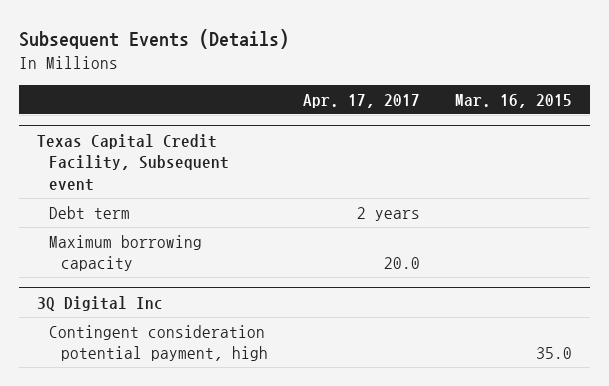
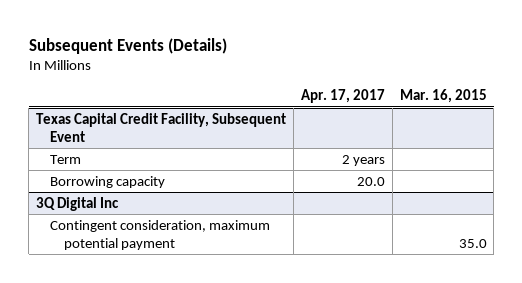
- Texas Capital Credit Facility, Subsequent event
- Debt term | 2 years |
- Maximum borrowing capacity | 20.0 |
+ Texas Capital Credit Facility, Subsequent Event
+ Term | 2 years |
+ Borrowing capacity | 20.0 |
@ 3Q Digital Inc
- Contingent consideration potential payment, high | | 35.0
+ Contingent consideration, maximum potential payment | | 35.0

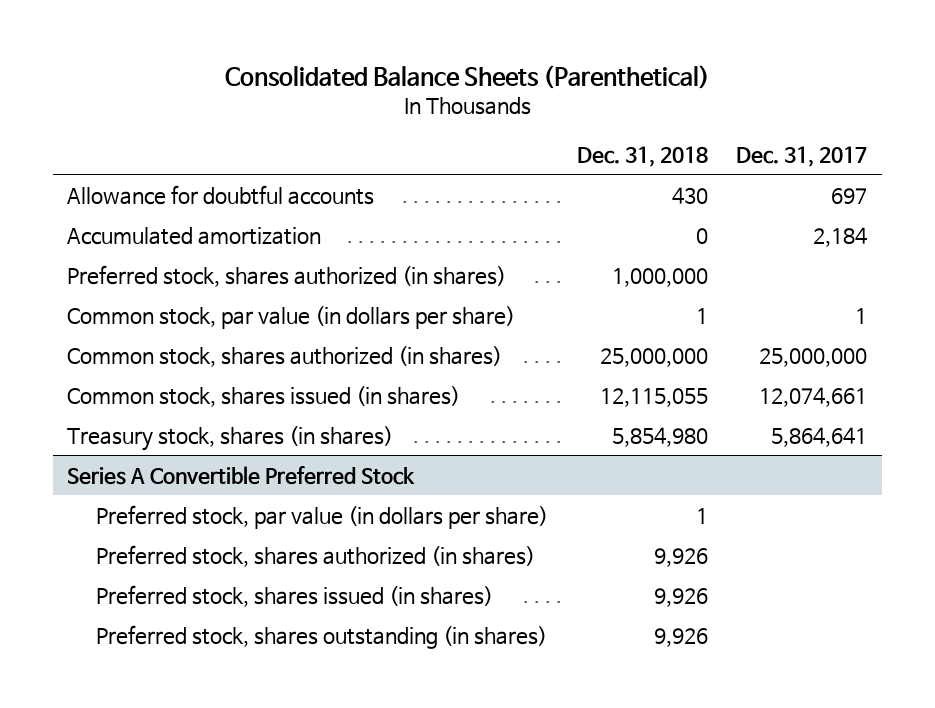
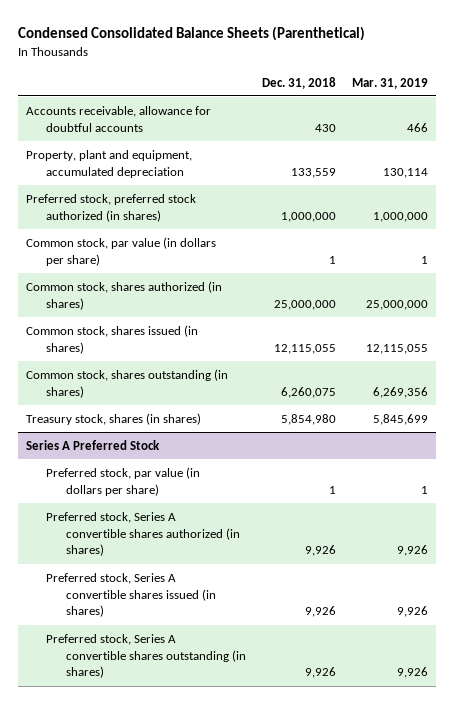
- Consolidated Balance Sheets (Parenthetical)
+ Condensed Consolidated Balance Sheets (Parenthetical)
- | Dec. 31, 2018 | Dec. 31, 2017
+ | Dec. 31, 2018 | Mar. 31, 2019
- Allowance for doubtful accounts | 430 | 697
- Accumulated amortization | 0 | 2,184
- Preferred stock, shares authorized (in shares) | 1,000,000 |
+ Accounts receivable, allowance for doubtful accounts | 430 | 466
+ Property, plant and equipment, accumulated depreciation | 133,559 | 130,114
+ Preferred stock, preferred stock authorized (in shares) | 1,000,000 | 1,000,000
+ Common stock, shares outstanding (in shares) | 6,260,075 | 6,269,356
- Series A Convertible Preferred Stock
+ Series A Preferred Stock
- Preferred stock, shares authorized (in shares) | 9,926 |
- Preferred stock, shares issued (in shares) | 9,926 |
- Preferred stock, shares outstanding (in shares) | 9,926 |
+ Preferred stock, Series A convertible shares authorized (in shares) | 9,926 | 9,926
+ Preferred stock, Series A convertible shares issued (in shares) | 9,926 | 9,926
+ Preferred stock, Series A convertible shares outstanding (in shares) | 9,926 | 9,926

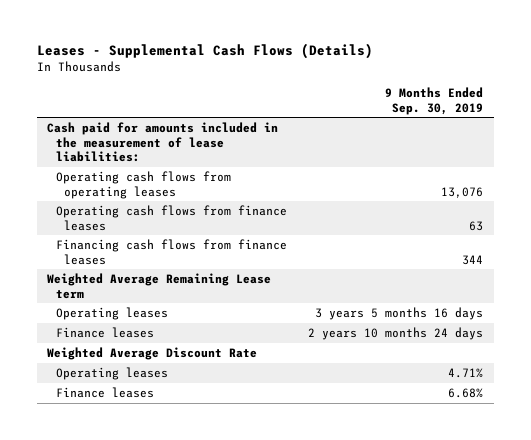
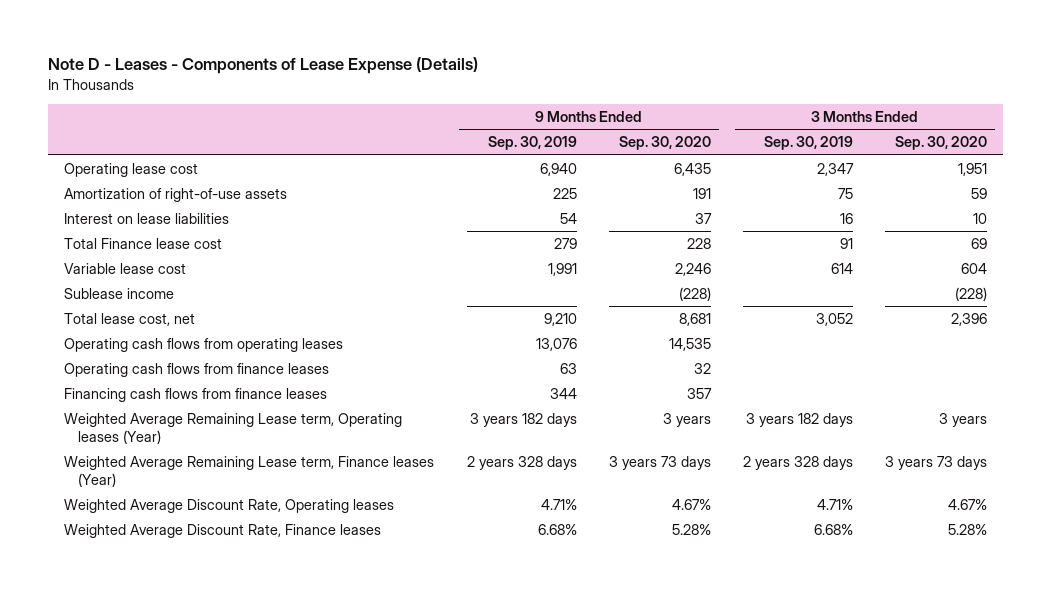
- Leases - Supplemental Cash Flows (Details)
+ Note D - Leases - Components of Lease Expense (Details)
- | 9 Months Ended Sep. 30, 2019
+ | 9 Months Ended Sep. 30, 2019 | 9 Months Ended Sep. 30, 2020 | 3 Months Ended Sep. 30, 2019 | 3 Months Ended Sep. 30, 2020
- Cash paid for amounts included in the measurement of lease liabilities:
+ Operating lease cost | 6,940 | 6,435 | 2,347 | 1,951
+ Amortization of right-of-use assets | 225 | 191 | 75 | 59
+ Interest on lease liabilities | 54 | 37 | 16 | 10
+ Total Finance lease cost | 279 | 228 | 91 | 69
+ Variable lease cost | 1,991 | 2,246 | 614 | 604
+ Sublease income | | (228) | | (228)
+ Total lease cost, net | 9,210 | 8,681 | 3,052 | 2,396
- Weighted Average Remaining Lease term
- Operating leases | 3 years 5 months 16 days
- Finance leases | 2 years 10 months 24 days
- Weighted Average Discount Rate
- Operating leases | 4.71%
- Finance leases | 6.68%
+ Weighted Average Remaining Lease term, Operating leases (Year) | 3 years 182 days | 3 years | 3 years 182 days | 3 years
+ Weighted Average Remaining Lease term, Finance leases (Year) | 2 years 328 days | 3 years 73 days | 2 years 328 days | 3 years 73 days
+ Weighted Average Discount Rate, Operating leases | 4.71% | 4.67% | 4.71% | 4.67%
+ Weighted Average Discount Rate, Finance leases | 6.68% | 5.28% | 6.68% | 5.28%

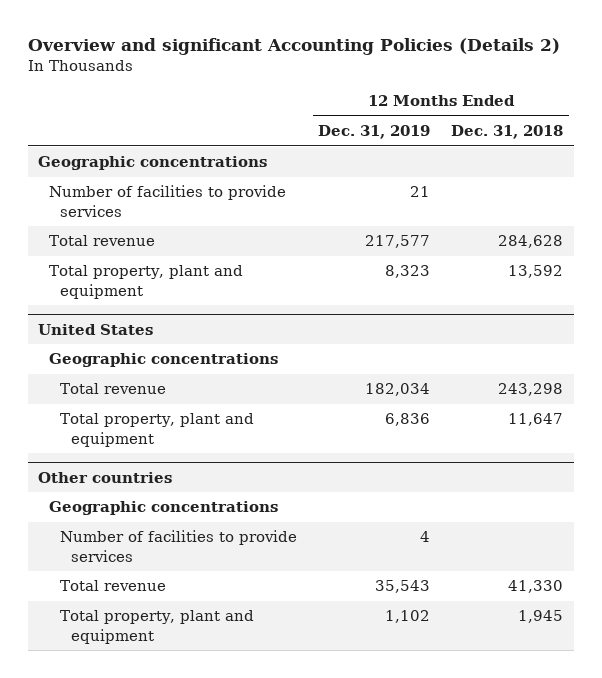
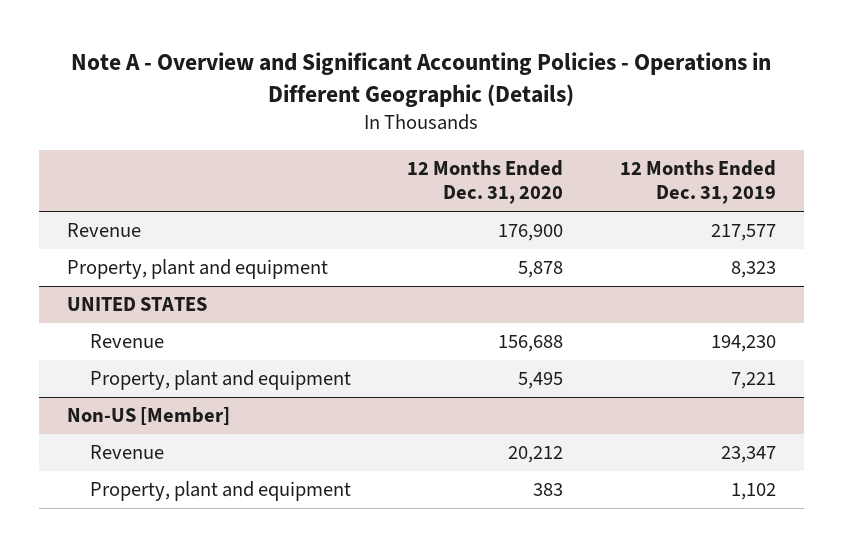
- Overview and significant Accounting Policies (Details 2)
+ Note A - Overview and Significant Accounting Policies - Operations in Different Geographic (Details)
- | 12 Months Ended Dec. 31, 2019 | 12 Months Ended Dec. 31, 2018
+ | 12 Months Ended Dec. 31, 2020 | 12 Months Ended Dec. 31, 2019
- Geographic concentrations
- Number of facilities to provide services | 21 |
- Total revenue | 217,577 | 284,628
- Total property, plant and equipment | 8,323 | 13,592
- United States
- Geographic concentrations
- Total revenue | 182,034 | 243,298
- Total property, plant and equipment | 6,836 | 11,647
- Other countries
- Geographic concentrations
- Number of facilities to provide services | 4 |
- Total revenue | 35,543 | 41,330
- Total property, plant and equipment | 1,102 | 1,945
+ Revenue | 176,900 | 217,577
+ Property, plant and equipment | 5,878 | 8,323
+ UNITED STATES
+ Revenue | 156,688 | 194,230
+ Property, plant and equipment | 5,495 | 7,221
+ Non-US [Member]
+ Revenue | 20,212 | 23,347
+ Property, plant and equipment | 383 | 1,102

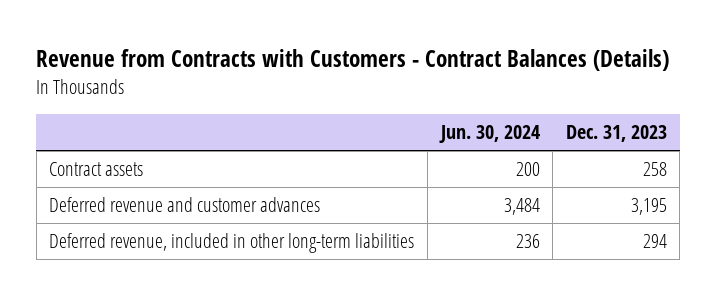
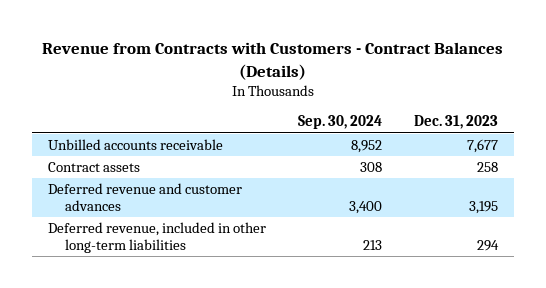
- | Jun. 30, 2024 | Dec. 31, 2023
+ | Sep. 30, 2024 | Dec. 31, 2023
+ Unbilled accounts receivable | 8,952 | 7,677

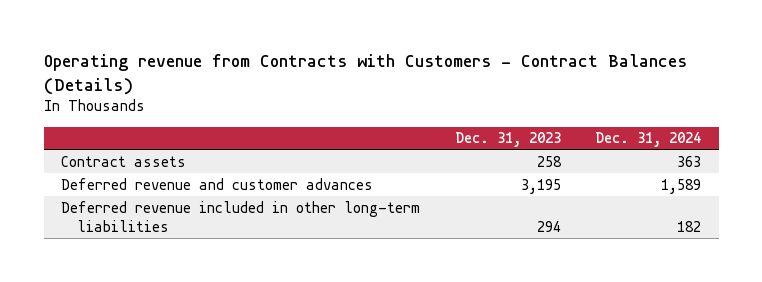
- Revenue from Contracts with Customers - Contract Balances (Details)
+ Operating revenue from Contracts with Customers - Contract Balances (Details)
- | Sep. 30, 2024 | Dec. 31, 2023
+ | Dec. 31, 2023 | Dec. 31, 2024
- Unbilled accounts receivable | 8,952 | 7,677
- Deferred revenue, included in other long-term liabilities | 213 | 294
+ Deferred revenue included in other long-term liabilities | 294 | 182

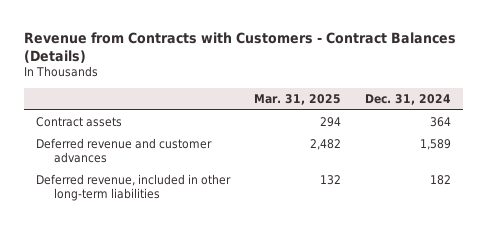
- Operating revenue from Contracts with Customers - Contract Balances (Details)
+ Revenue from Contracts with Customers - Contract Balances (Details)
- | Dec. 31, 2023 | Dec. 31, 2024
+ | Mar. 31, 2025 | Dec. 31, 2024
- Contract assets | 258 | 363
+ Contract assets | 294 | 364
- Deferred revenue included in other long-term liabilities | 294 | 182
+ Deferred revenue, included in other long-term liabilities | 132 | 182

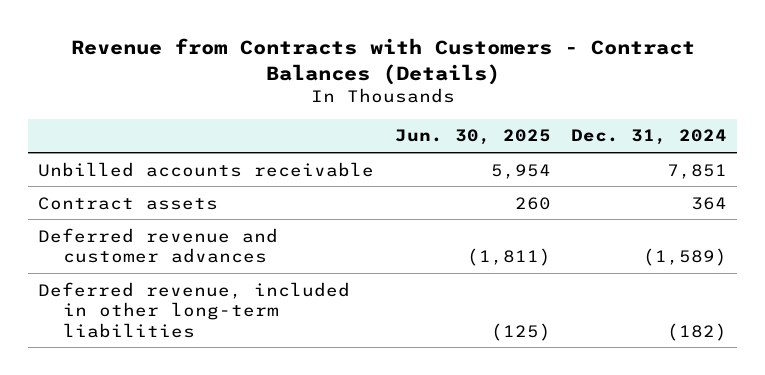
- | Mar. 31, 2025 | Dec. 31, 2024
+ | Jun. 30, 2025 | Dec. 31, 2024
+ Unbilled accounts receivable | 5,954 | 7,851
- Deferred revenue and customer advances | 2,482 | 1,589
- Deferred revenue, included in other long-term liabilities | 132 | 182
+ Deferred revenue and customer advances | (1,811) | (1,589)
+ Deferred revenue, included in other long-term liabilities | (125) | (182)

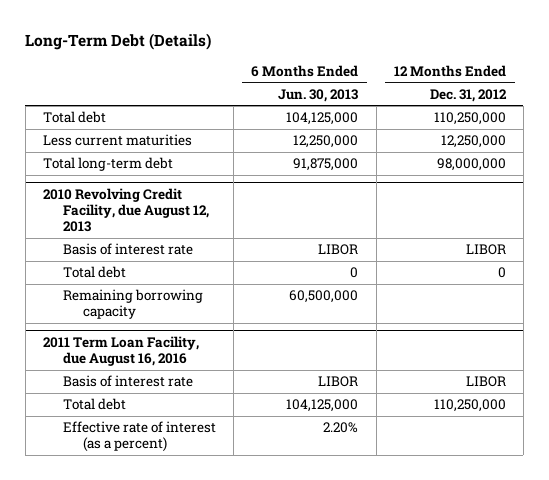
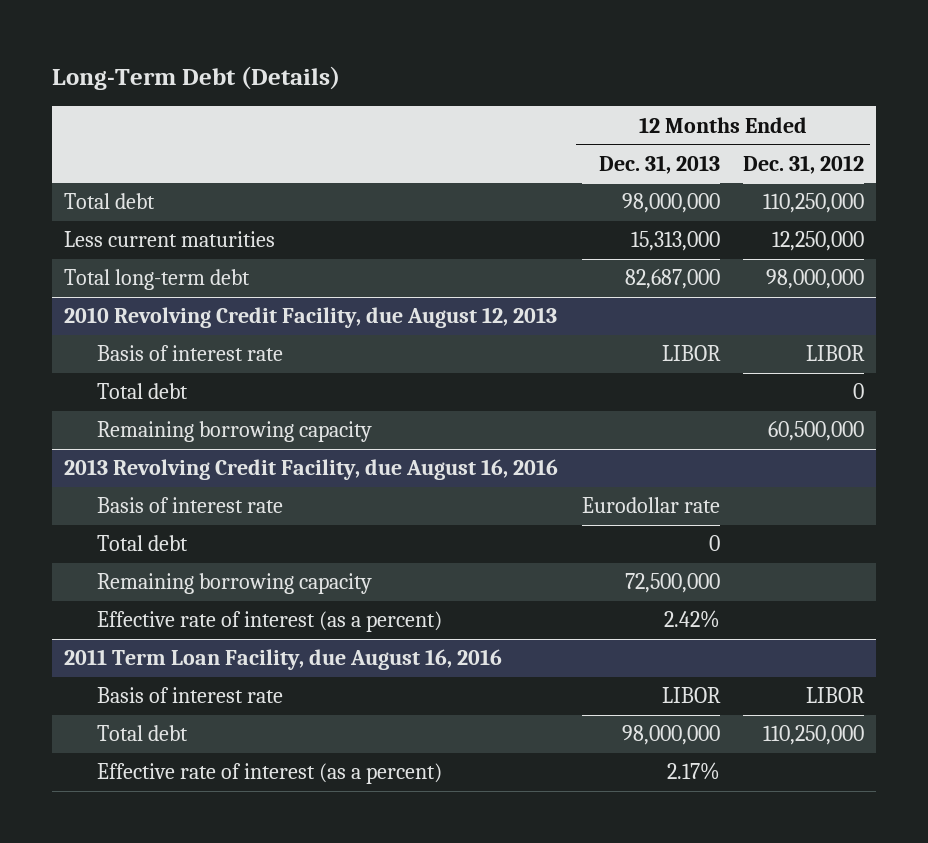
- | 6 Months Ended Jun. 30, 2013 | 12 Months Ended Dec. 31, 2012
+ | 12 Months Ended Dec. 31, 2013 | 12 Months Ended Dec. 31, 2012
@ 2010 Revolving Credit Facility, due August 12, 2013
+ Remaining borrowing capacity | | 60,500,000
+ 2013 Revolving Credit Facility, due August 16, 2016
+ Basis of interest rate | Eurodollar rate |
+ Total debt | 0 |
+ Effective rate of interest (as a percent) | 2.42% |

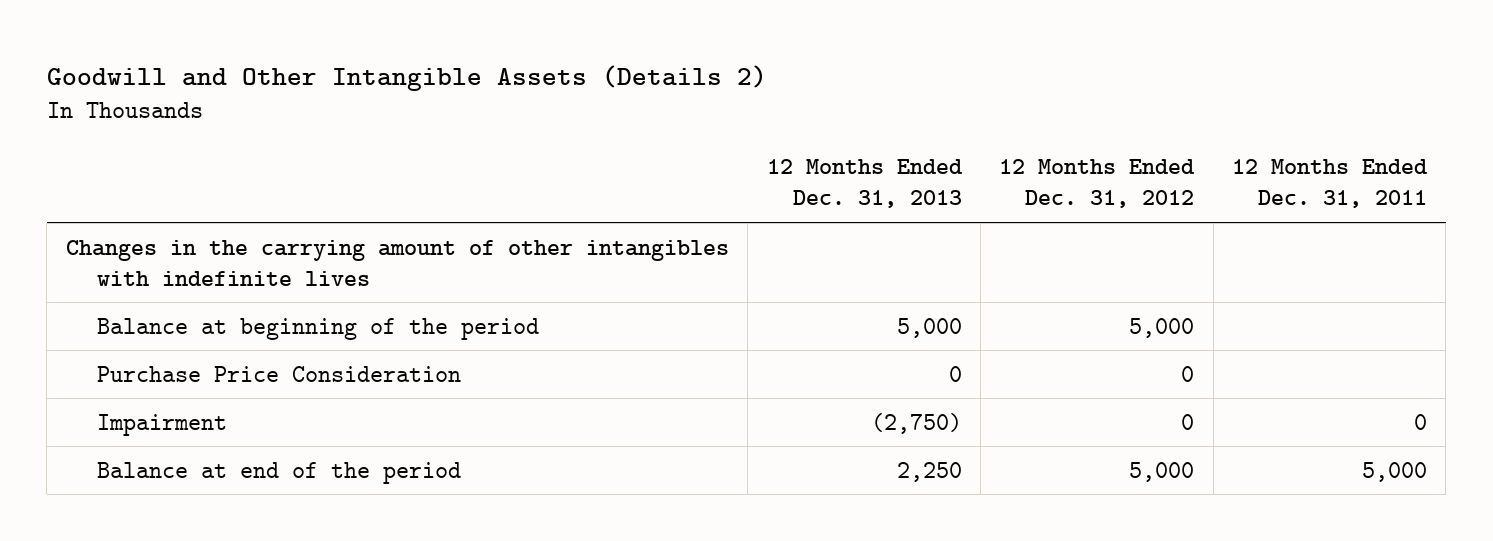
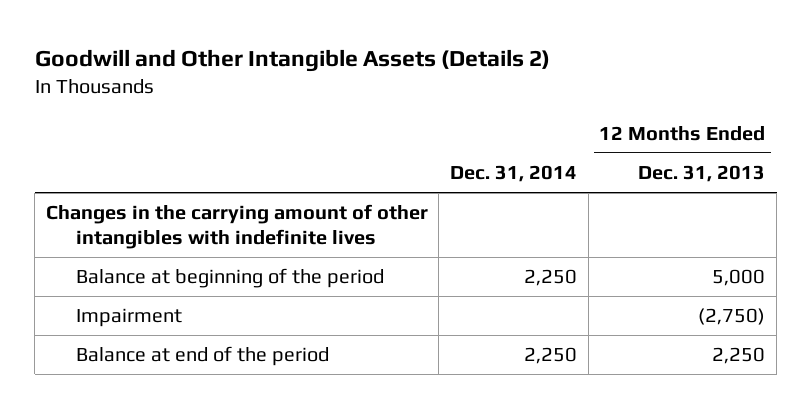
- | 12 Months Ended Dec. 31, 2013 | 12 Months Ended Dec. 31, 2012 | 12 Months Ended Dec. 31, 2011
+ | Dec. 31, 2014 | 12 Months Ended Dec. 31, 2013
- Purchase Price Consideration | 0 | 0 |

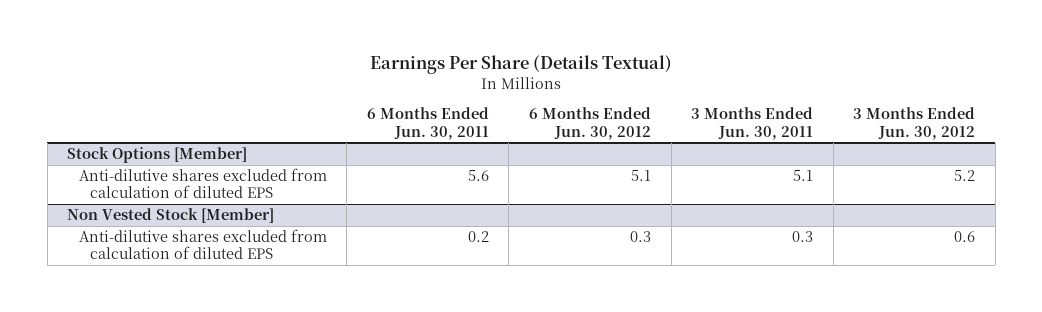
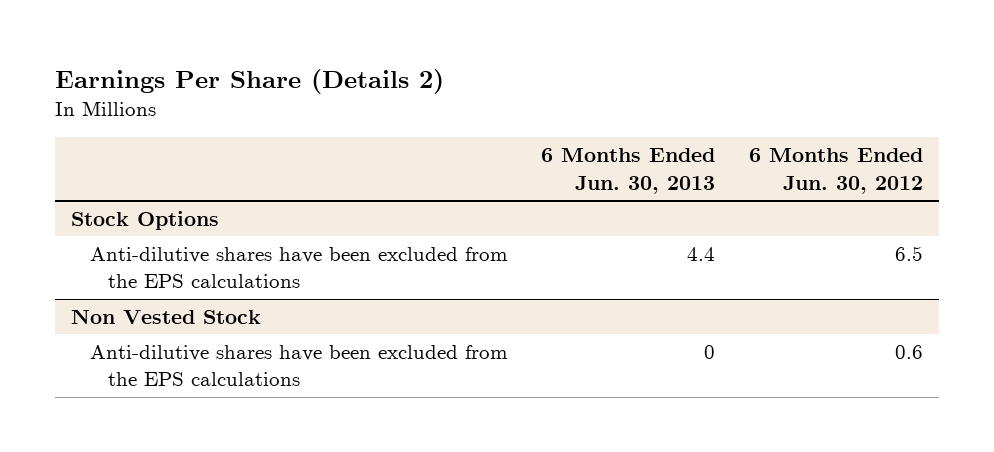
- Earnings Per Share (Details Textual)
+ Earnings Per Share (Details 2)
- | 6 Months Ended Jun. 30, 2011 | 6 Months Ended Jun. 30, 2012 | 3 Months Ended Jun. 30, 2011 | 3 Months Ended Jun. 30, 2012
+ | 6 Months Ended Jun. 30, 2013 | 6 Months Ended Jun. 30, 2012
- Stock Options [Member]
- Anti-dilutive shares excluded from calculation of diluted EPS | 5.6 | 5.1 | 5.1 | 5.2
- Non Vested Stock [Member]
- Anti-dilutive shares excluded from calculation of diluted EPS | 0.2 | 0.3 | 0.3 | 0.6
+ Stock Options
+ Anti-dilutive shares have been excluded from the EPS calculations | 4.4 | 6.5
+ Non Vested Stock
+ Anti-dilutive shares have been excluded from the EPS calculations | 0 | 0.6

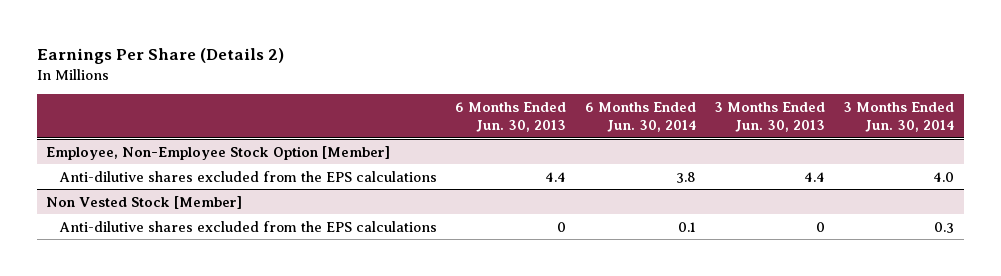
- | 6 Months Ended Jun. 30, 2013 | 6 Months Ended Jun. 30, 2012
+ | 6 Months Ended Jun. 30, 2013 | 6 Months Ended Jun. 30, 2014 | 3 Months Ended Jun. 30, 2013 | 3 Months Ended Jun. 30, 2014
- Stock Options
- Anti-dilutive shares have been excluded from the EPS calculations | 4.4 | 6.5
- Non Vested Stock
- Anti-dilutive shares have been excluded from the EPS calculations | 0 | 0.6
+ Employee, Non-Employee Stock Option [Member]
+ Anti-dilutive shares excluded from the EPS calculations | 4.4 | 3.8 | 4.4 | 4.0
+ Non Vested Stock [Member]
+ Anti-dilutive shares excluded from the EPS calculations | 0 | 0.1 | 0 | 0.3

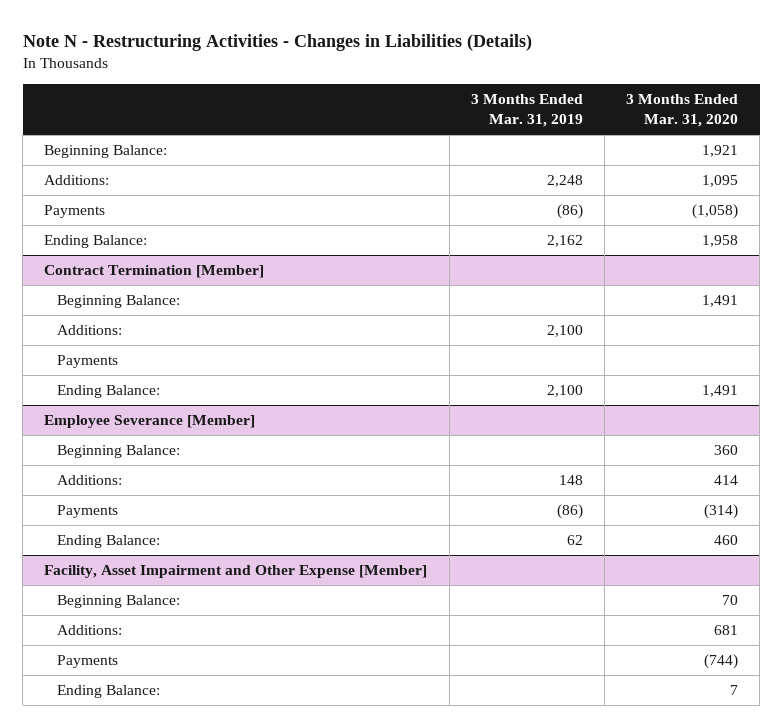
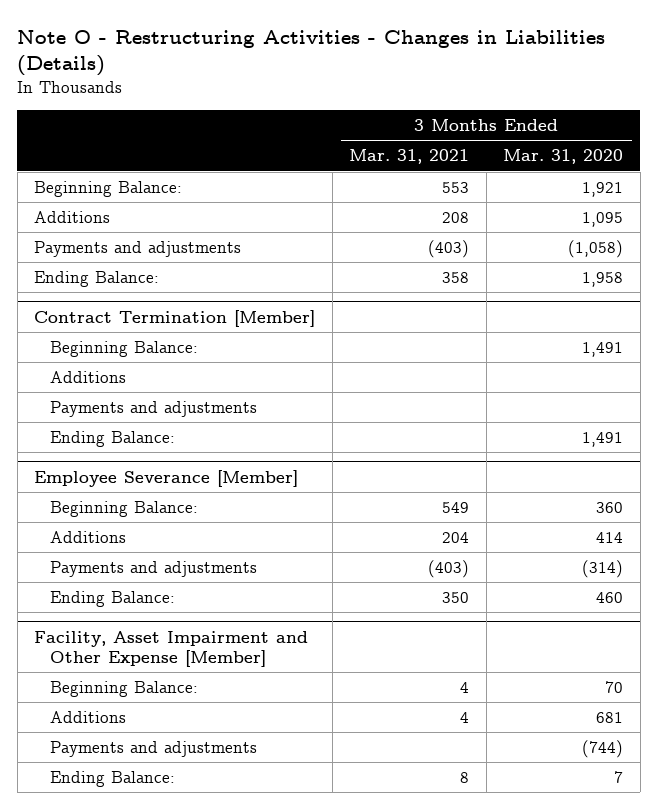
- Note N - Restructuring Activities - Changes in Liabilities (Details)
+ Note O - Restructuring Activities - Changes in Liabilities (Details)
- | 3 Months Ended Mar. 31, 2019 | 3 Months Ended Mar. 31, 2020
+ | 3 Months Ended Mar. 31, 2021 | 3 Months Ended Mar. 31, 2020
- Additions: | 2,248 | 1,095
- Payments | (86) | (1,058)
+ Additions | 208 | 1,095
+ Payments and adjustments | (403) | (1,058)
@ Contract Termination [Member]
- Additions: | 2,100 |
- Payments
+ Additions
+ Payments and adjustments
@ Employee Severance [Member]
- Additions: | 148 | 414
- Payments | (86) | (314)
+ Additions | 204 | 414
+ Payments and adjustments | (403) | (314)
@ Facility, Asset Impairment and Other Expense [Member]
- Additions: | | 681
- Payments | | (744)
+ Additions | 4 | 681
+ Payments and adjustments | | (744)

